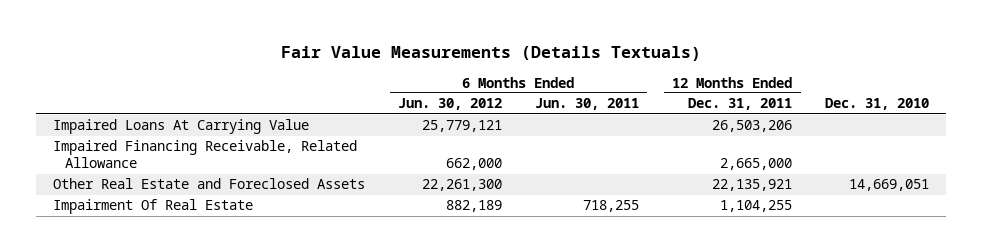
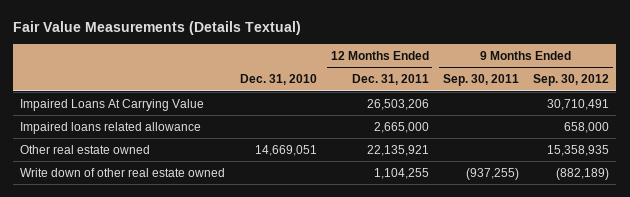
- Fair Value Measurements (Details Textuals)
+ Fair Value Measurements (Details Textual)
- | 6 Months Ended Jun. 30, 2012 | 6 Months Ended Jun. 30, 2011 | 12 Months Ended Dec. 31, 2011 | Dec. 31, 2010
+ | Dec. 31, 2010 | 12 Months Ended Dec. 31, 2011 | 9 Months Ended Sep. 30, 2011 | 9 Months Ended Sep. 30, 2012
- Impaired Financing Receivable, Related Allowance | 662,000 | | 2,665,000 |
- Other Real Estate and Foreclosed Assets | 22,261,300 | | 22,135,921 | 14,669,051
- Impairment Of Real Estate | 882,189 | 718,255 | 1,104,255 |
+ Impaired loans related allowance | | 2,665,000 | | 658,000
+ Other real estate owned | 14,669,051 | 22,135,921 | | 15,358,935
+ Write down of other real estate owned | | 1,104,255 | (937,255) | (882,189)

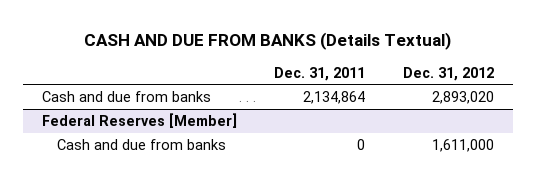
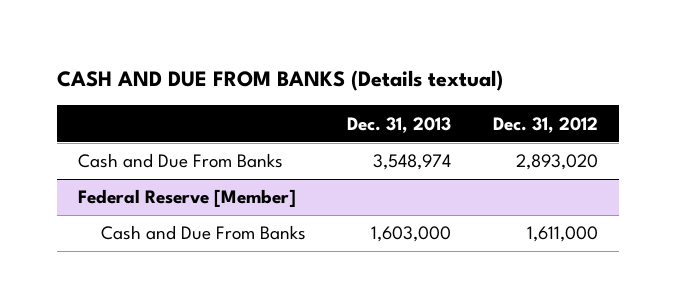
- CASH AND DUE FROM BANKS (Details Textual)
+ CASH AND DUE FROM BANKS (Details textual)
- | Dec. 31, 2011 | Dec. 31, 2012
+ | Dec. 31, 2013 | Dec. 31, 2012
- Cash and due from banks | 2,134,864 | 2,893,020
- Federal Reserves [Member]
- Cash and due from banks | 0 | 1,611,000
+ Cash and Due From Banks | 3,548,974 | 2,893,020
+ Federal Reserve [Member]
+ Cash and Due From Banks | 1,603,000 | 1,611,000

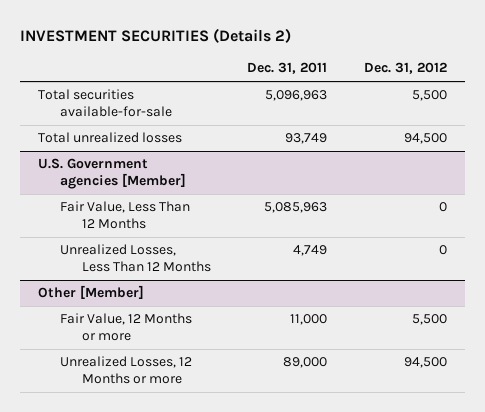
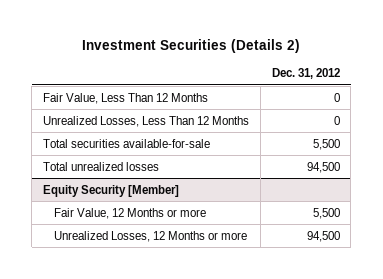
- INVESTMENT SECURITIES (Details 2)
+ Investment Securities (Details 2)
- | Dec. 31, 2011 | Dec. 31, 2012
+ | Dec. 31, 2012
- U.S. Government agencies [Member]
- Other [Member]
moved down: Total securities available-for-sale | 5,500
moved down: Total unrealized losses | 94,500
+ Equity Security [Member]

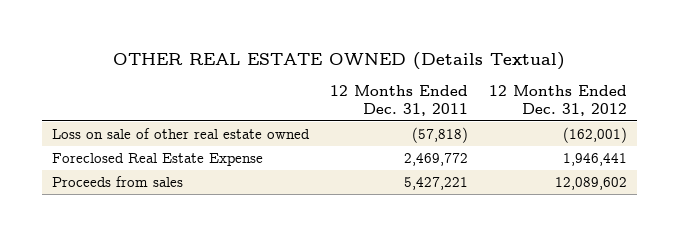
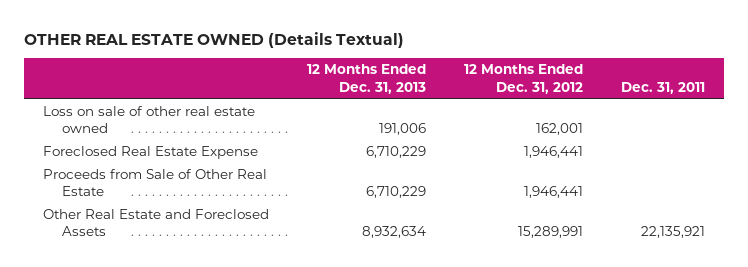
- | 12 Months Ended Dec. 31, 2011 | 12 Months Ended Dec. 31, 2012
+ | 12 Months Ended Dec. 31, 2013 | 12 Months Ended Dec. 31, 2012 | Dec. 31, 2011
- Loss on sale of other real estate owned | (57,818) | (162,001)
+ Loss on sale of other real estate owned | 191,006 | 162,001 |
- Proceeds from sales | 5,427,221 | 12,089,602
+ Proceeds from Sale of Other Real Estate | 6,710,229 | 1,946,441 |
+ Other Real Estate and Foreclosed Assets | 8,932,634 | 15,289,991 | 22,135,921

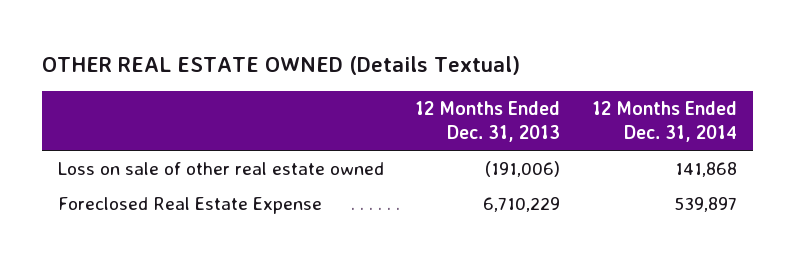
- | 12 Months Ended Dec. 31, 2013 | 12 Months Ended Dec. 31, 2012 | Dec. 31, 2011
+ | 12 Months Ended Dec. 31, 2013 | 12 Months Ended Dec. 31, 2014
- Loss on sale of other real estate owned | 191,006 | 162,001 |
+ Loss on sale of other real estate owned | (191,006) | 141,868
- Proceeds from Sale of Other Real Estate | 6,710,229 | 1,946,441 |
- Other Real Estate and Foreclosed Assets | 8,932,634 | 15,289,991 | 22,135,921

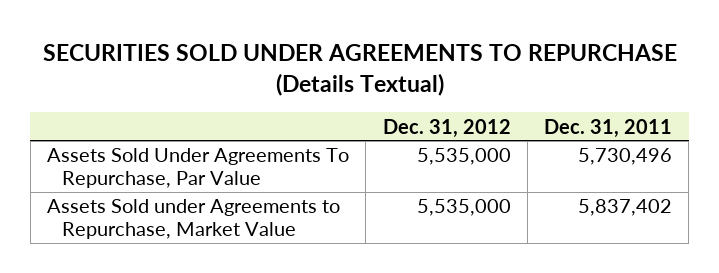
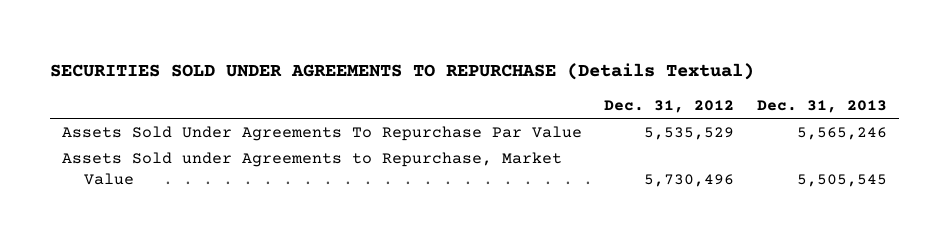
- | Dec. 31, 2012 | Dec. 31, 2011
+ | Dec. 31, 2012 | Dec. 31, 2013
- Assets Sold Under Agreements To Repurchase, Par Value | 5,535,000 | 5,730,496
- Assets Sold under Agreements to Repurchase, Market Value | 5,535,000 | 5,837,402
+ Assets Sold Under Agreements To Repurchase Par Value | 5,535,529 | 5,565,246
+ Assets Sold under Agreements to Repurchase, Market Value | 5,730,496 | 5,505,545

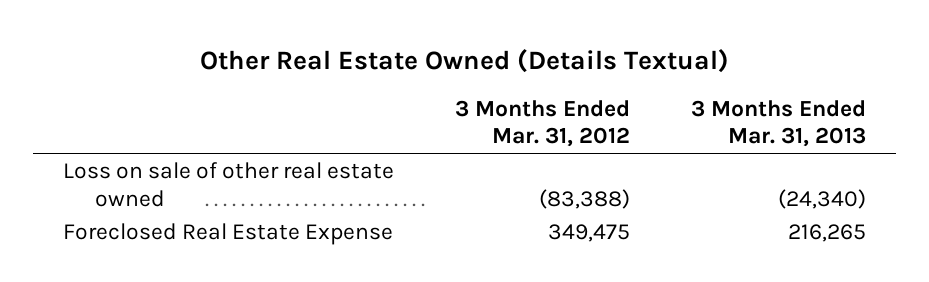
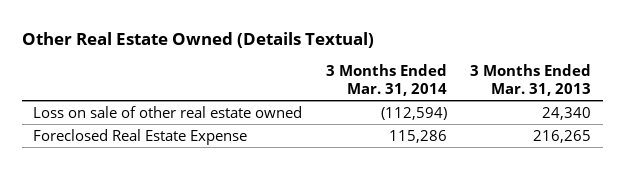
- | 3 Months Ended Mar. 31, 2012 | 3 Months Ended Mar. 31, 2013
+ | 3 Months Ended Mar. 31, 2014 | 3 Months Ended Mar. 31, 2013
- Loss on sale of other real estate owned | (83,388) | (24,340)
+ Loss on sale of other real estate owned | (112,594) | 24,340

